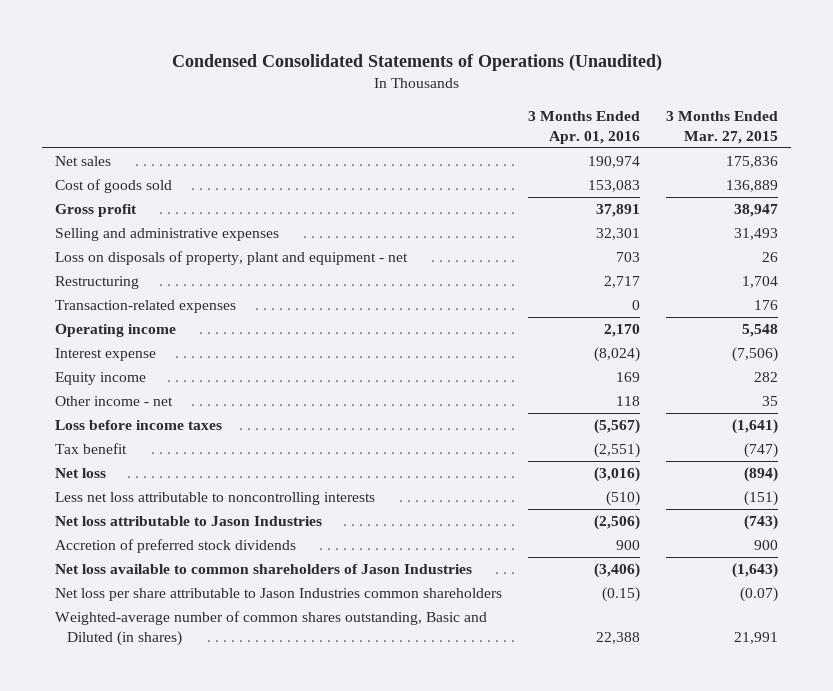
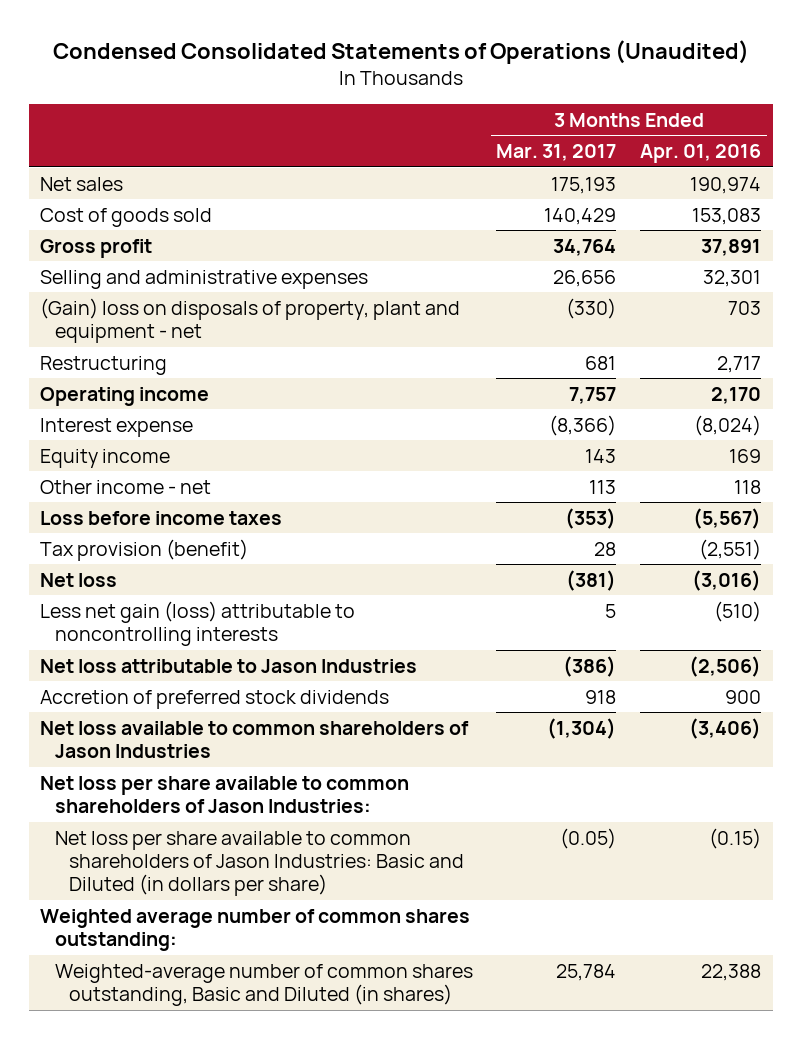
- | 3 Months Ended Apr. 01, 2016 | 3 Months Ended Mar. 27, 2015
+ | 3 Months Ended Mar. 31, 2017 | 3 Months Ended Apr. 01, 2016
- Loss on disposals of property, plant and equipment - net | 703 | 26
+ (Gain) loss on disposals of property, plant and equipment - net | (330) | 703
- Transaction-related expenses | 0 | 176
- Tax benefit | (2,551) | (747)
+ Tax provision (benefit) | 28 | (2,551)
- Less net loss attributable to noncontrolling interests | (510) | (151)
+ Less net gain (loss) attributable to noncontrolling interests | 5 | (510)
- Net loss per share attributable to Jason Industries common shareholders | (0.15) | (0.07)
+ Net loss per share available to common shareholders of Jason Industries:
+ Net loss per share available to common shareholders of Jason Industries: Basic and Diluted (in dollars per share) | (0.05) | (0.15)
+ Weighted average number of common shares outstanding:

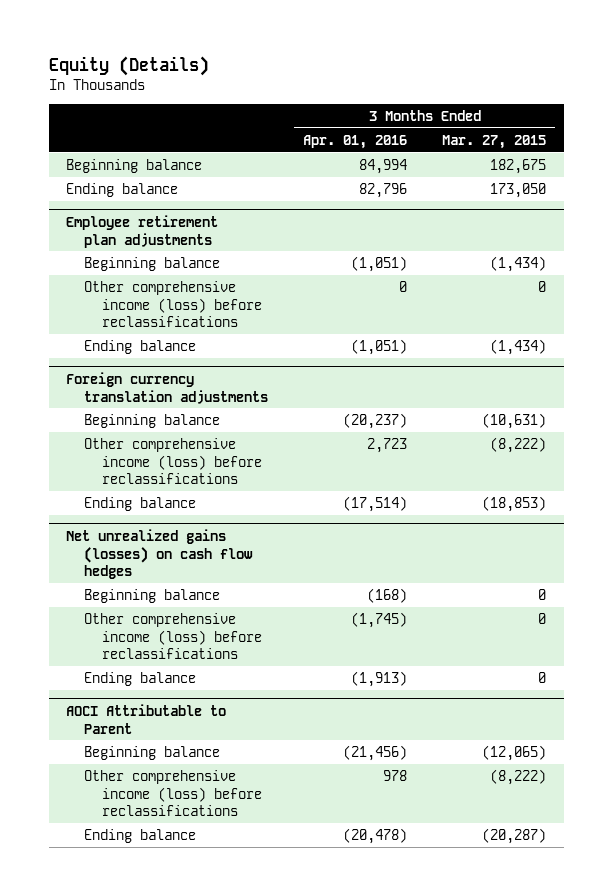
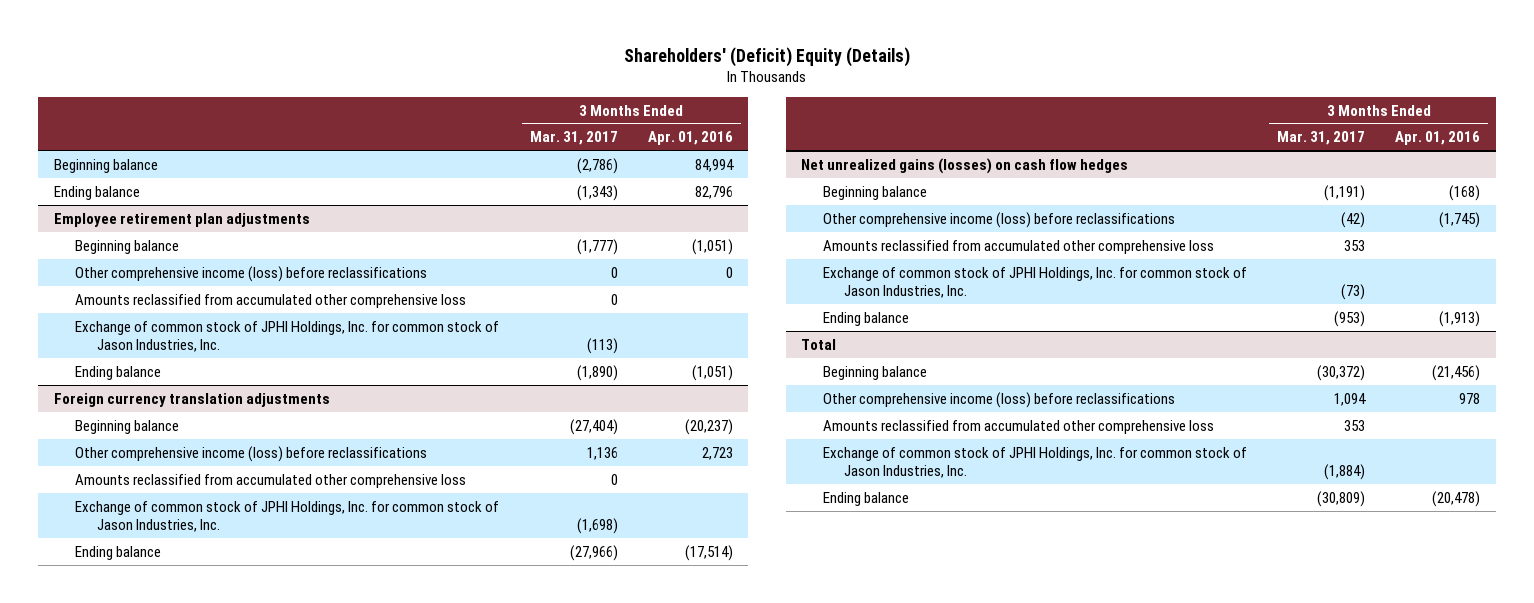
- Equity (Details)
+ Shareholders' (Deficit) Equity (Details)
- | 3 Months Ended Apr. 01, 2016 | 3 Months Ended Mar. 27, 2015
+ | 3 Months Ended Mar. 31, 2017 | 3 Months Ended Apr. 01, 2016
@ Employee retirement plan adjustments
+ Amounts reclassified from accumulated other comprehensive loss | 0 |
+ Exchange of common stock of JPHI Holdings, Inc. for common stock of Jason Industries, Inc. | (113) |
@ Foreign currency translation adjustments
+ Amounts reclassified from accumulated other comprehensive loss | 0 |
+ Exchange of common stock of JPHI Holdings, Inc. for common stock of Jason Industries, Inc. | (1,698) |
@ Net unrealized gains (losses) on cash flow hedges
+ Amounts reclassified from accumulated other comprehensive loss | 353 |
+ Exchange of common stock of JPHI Holdings, Inc. for common stock of Jason Industries, Inc. | (73) |
- AOCI Attributable to Parent
+ Total
+ Amounts reclassified from accumulated other comprehensive loss | 353 |
+ Exchange of common stock of JPHI Holdings, Inc. for common stock of Jason Industries, Inc. | (1,884) |

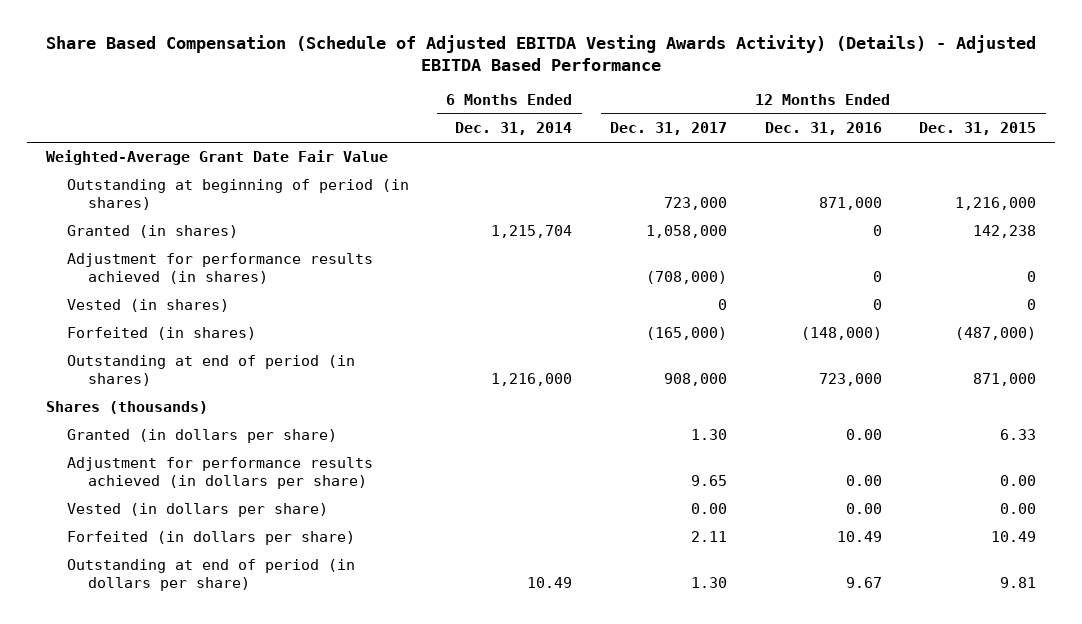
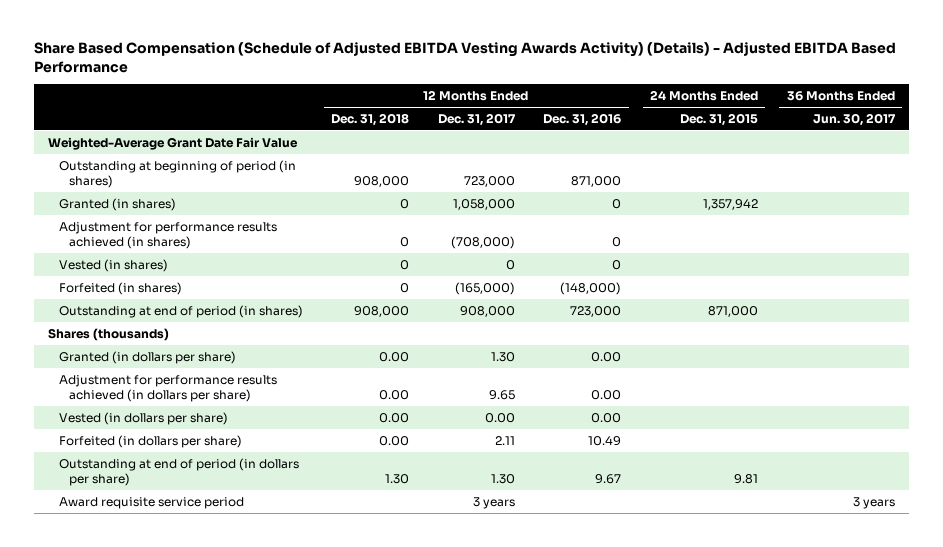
- | 6 Months Ended Dec. 31, 2014 | 12 Months Ended Dec. 31, 2017 | 12 Months Ended Dec. 31, 2016 | 12 Months Ended Dec. 31, 2015
+ | 12 Months Ended Dec. 31, 2018 | 12 Months Ended Dec. 31, 2017 | 12 Months Ended Dec. 31, 2016 | 24 Months Ended Dec. 31, 2015 | 36 Months Ended Jun. 30, 2017
+ Award requisite service period | | 3 years | | | 3 years

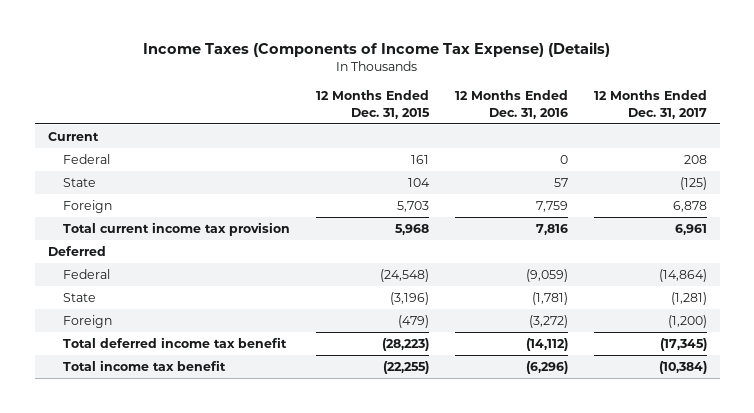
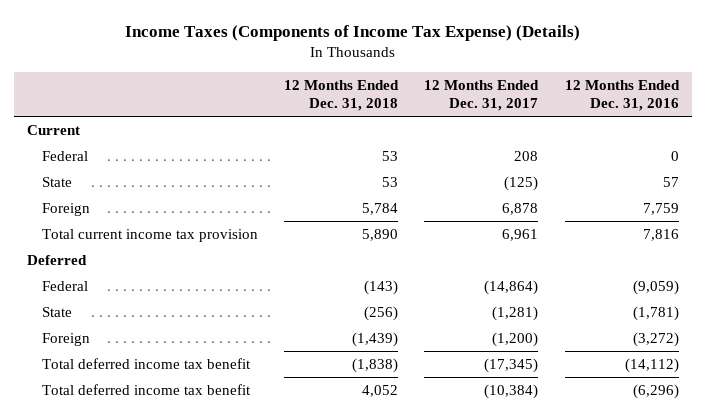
- | 12 Months Ended Dec. 31, 2015 | 12 Months Ended Dec. 31, 2016 | 12 Months Ended Dec. 31, 2017
+ | 12 Months Ended Dec. 31, 2018 | 12 Months Ended Dec. 31, 2017 | 12 Months Ended Dec. 31, 2016
- Total income tax benefit | (22,255) | (6,296) | (10,384)
+ Total deferred income tax benefit | 4,052 | (10,384) | (6,296)

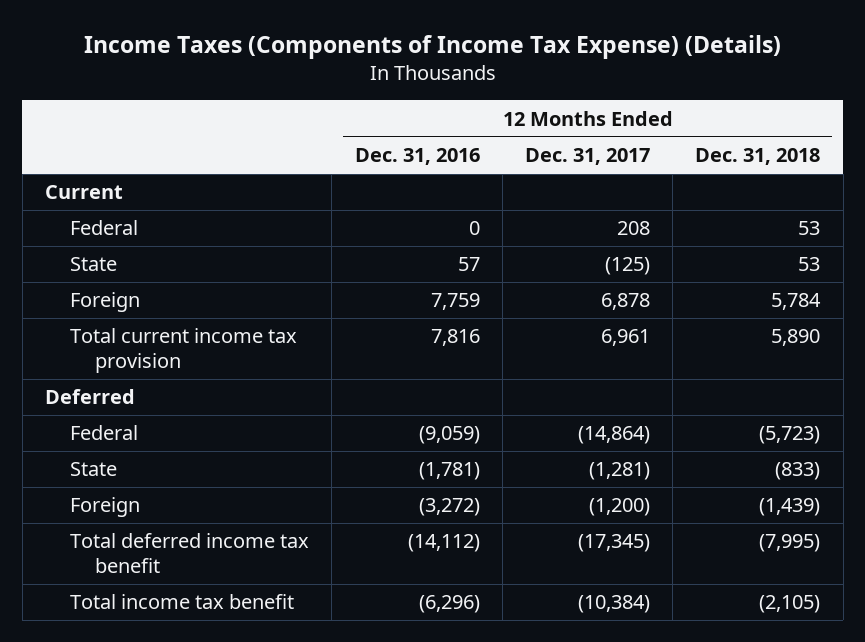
- | 12 Months Ended Dec. 31, 2018 | 12 Months Ended Dec. 31, 2017 | 12 Months Ended Dec. 31, 2016
+ | 12 Months Ended Dec. 31, 2016 | 12 Months Ended Dec. 31, 2017 | 12 Months Ended Dec. 31, 2018
- Federal | (143) | (14,864) | (9,059)
- State | (256) | (1,281) | (1,781)
+ Federal | (9,059) | (14,864) | (5,723)
+ State | (1,781) | (1,281) | (833)
- Total deferred income tax benefit | (1,838) | (17,345) | (14,112)
- Total deferred income tax benefit | 4,052 | (10,384) | (6,296)
+ Total deferred income tax benefit | (14,112) | (17,345) | (7,995)
+ Total income tax benefit | (6,296) | (10,384) | (2,105)

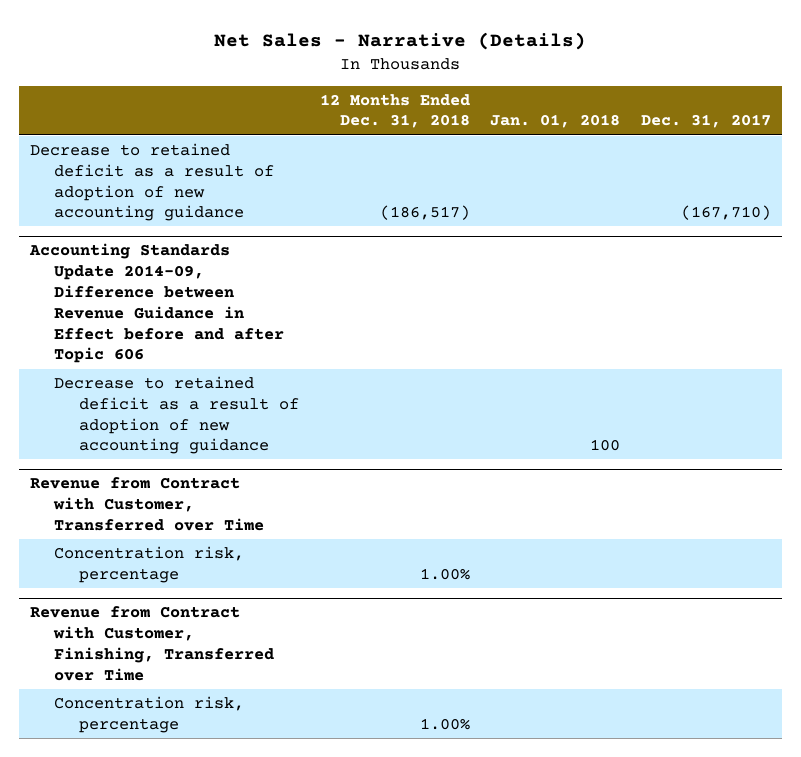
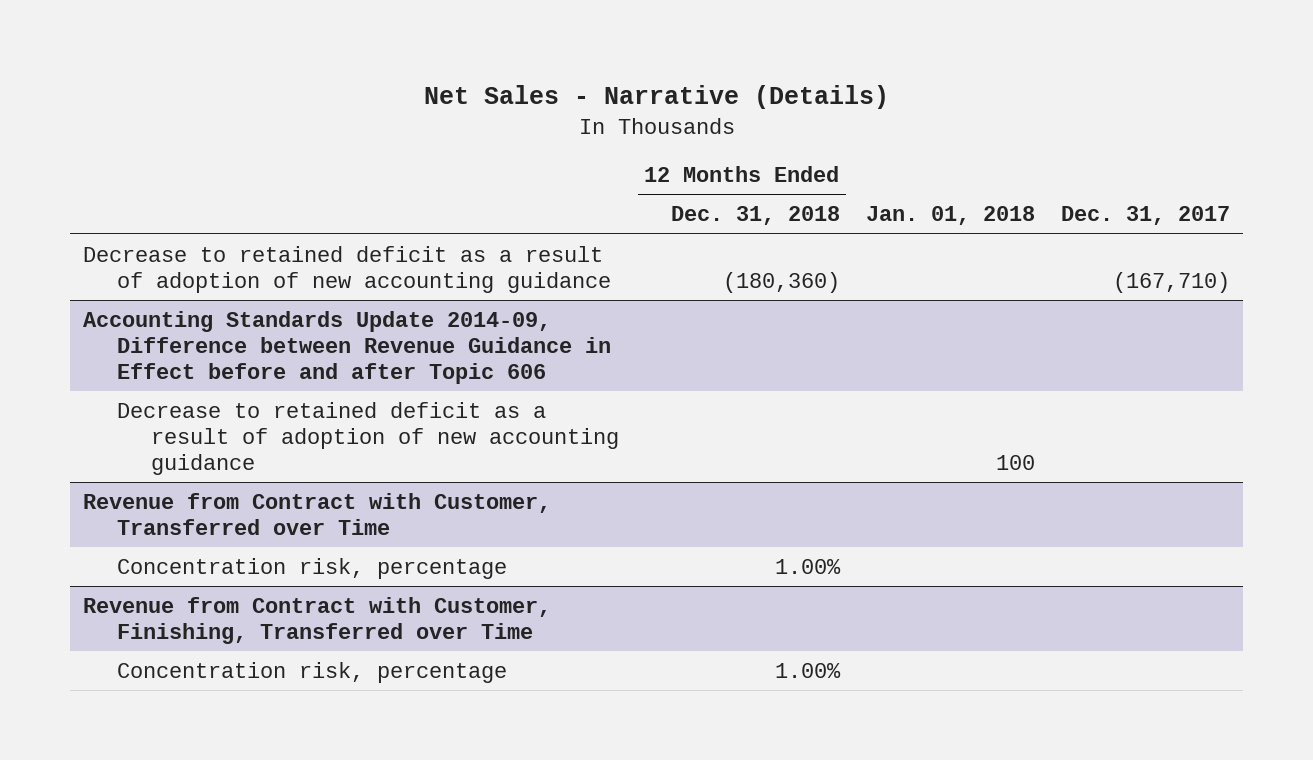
- Decrease to retained deficit as a result of adoption of new accounting guidance | (186,517) | | (167,710)
+ Decrease to retained deficit as a result of adoption of new accounting guidance | (180,360) | | (167,710)

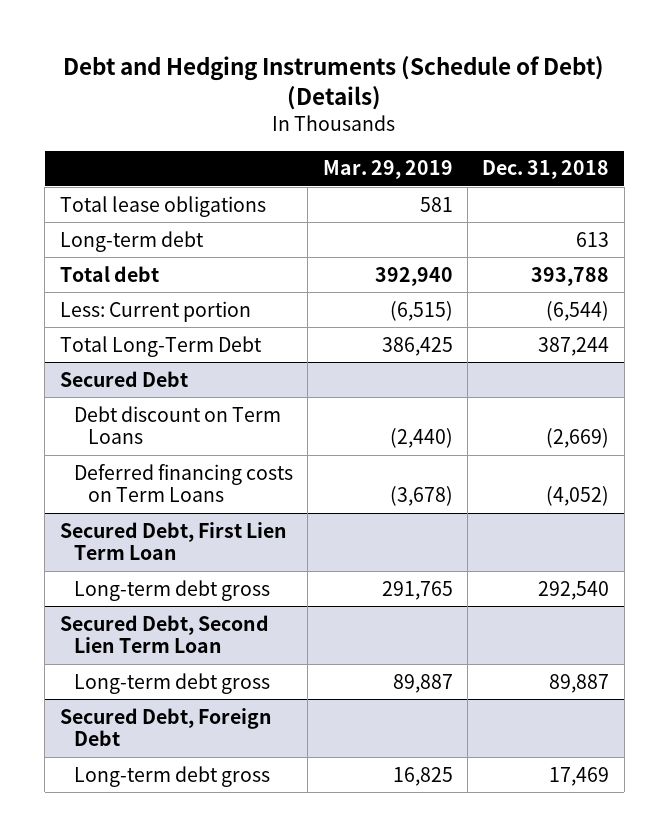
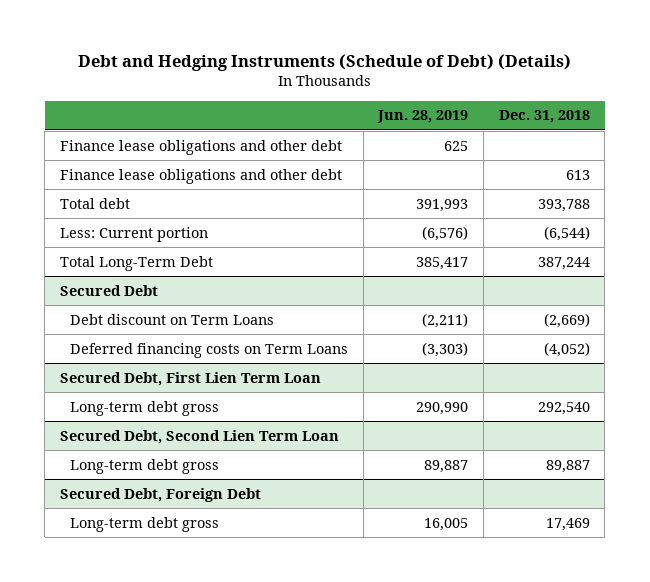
- | Mar. 29, 2019 | Dec. 31, 2018
+ | Jun. 28, 2019 | Dec. 31, 2018
- Total lease obligations | 581 |
- Long-term debt | | 613
+ Finance lease obligations and other debt | 625 |
+ Finance lease obligations and other debt | | 613

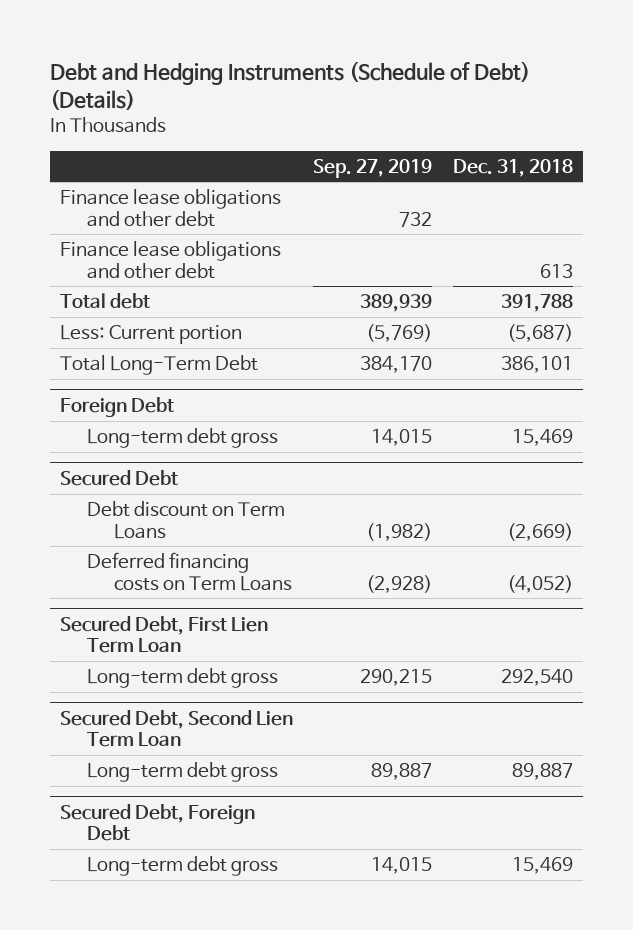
- | Jun. 28, 2019 | Dec. 31, 2018
+ | Sep. 27, 2019 | Dec. 31, 2018
- Total debt | 391,993 | 393,788
- Less: Current portion | (6,576) | (6,544)
- Total Long-Term Debt | 385,417 | 387,244
+ Total debt | 389,939 | 391,788
+ Less: Current portion | (5,769) | (5,687)
+ Total Long-Term Debt | 384,170 | 386,101
+ Foreign Debt
+ Long-term debt gross | 14,015 | 15,469
@ Secured Debt, Foreign Debt
- Long-term debt gross | 16,005 | 17,469
+ Long-term debt gross | 14,015 | 15,469

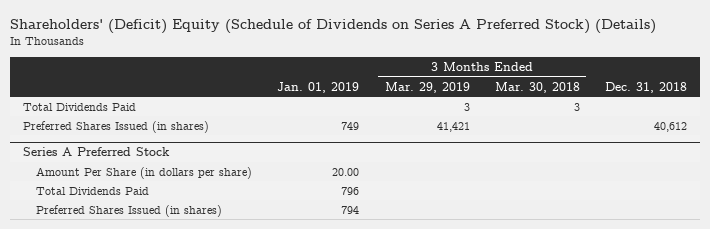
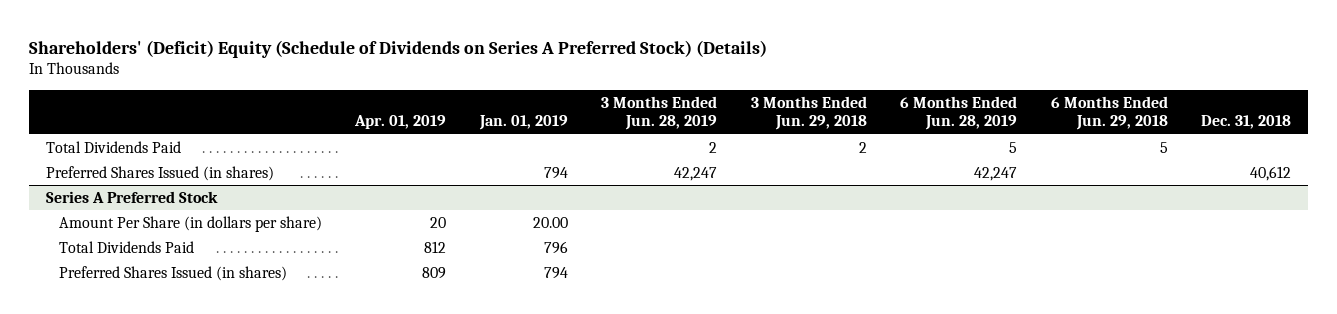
- | Jan. 01, 2019 | 3 Months Ended Mar. 29, 2019 | 3 Months Ended Mar. 30, 2018 | Dec. 31, 2018
+ | Apr. 01, 2019 | Jan. 01, 2019 | 3 Months Ended Jun. 28, 2019 | 3 Months Ended Jun. 29, 2018 | 6 Months Ended Jun. 28, 2019 | 6 Months Ended Jun. 29, 2018 | Dec. 31, 2018
- Preferred Shares Issued (in shares) | 749 | 41,421 | | 40,612
+ Preferred Shares Issued (in shares) | | 794 | 42,247 | | 42,247 | | 40,612

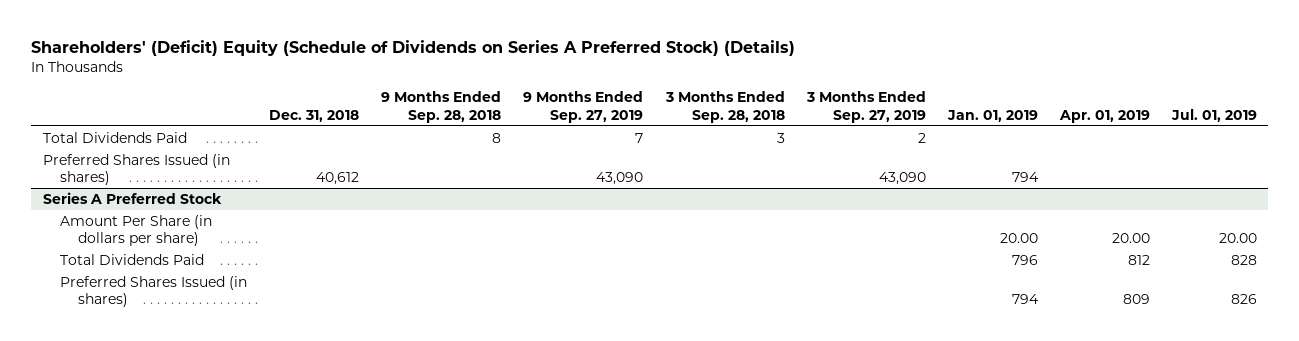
- | Apr. 01, 2019 | Jan. 01, 2019 | 3 Months Ended Jun. 28, 2019 | 3 Months Ended Jun. 29, 2018 | 6 Months Ended Jun. 28, 2019 | 6 Months Ended Jun. 29, 2018 | Dec. 31, 2018
+ | Dec. 31, 2018 | 9 Months Ended Sep. 28, 2018 | 9 Months Ended Sep. 27, 2019 | 3 Months Ended Sep. 28, 2018 | 3 Months Ended Sep. 27, 2019 | Jan. 01, 2019 | Apr. 01, 2019 | Jul. 01, 2019
@ Series A Preferred Stock
- Amount Per Share (in dollars per share) | 20 | 20.00 | | | | |
+ Amount Per Share (in dollars per share) | | | | | | 20.00 | 20.00 | 20.00

